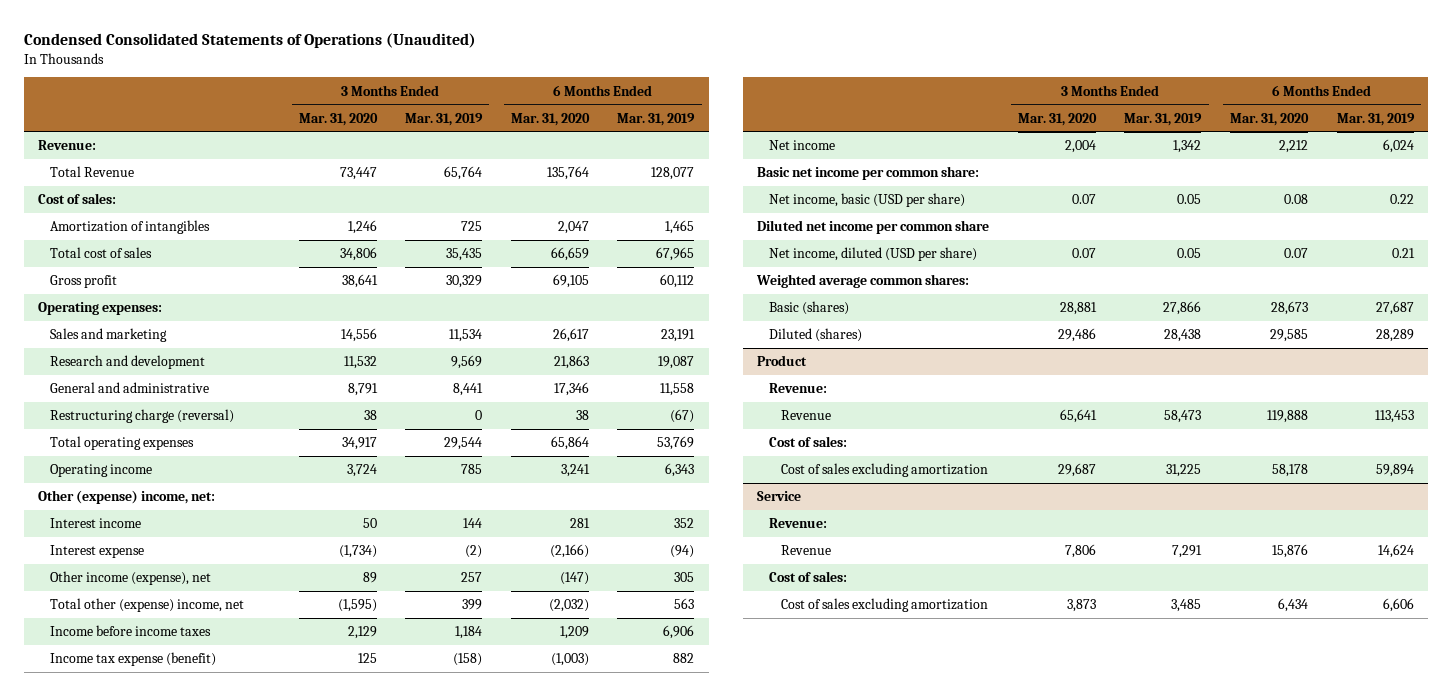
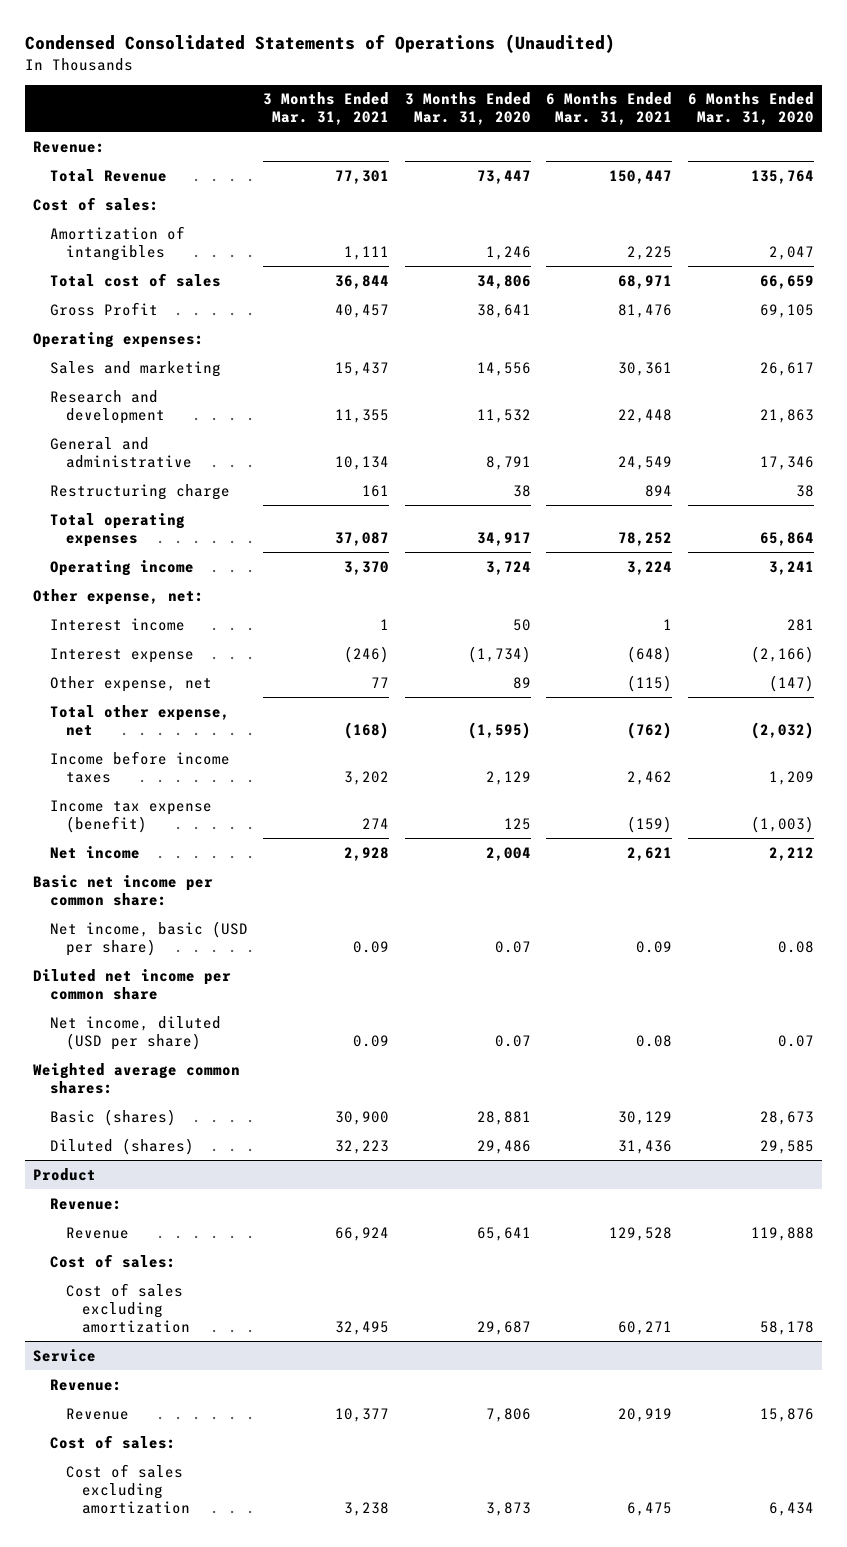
- | 3 Months Ended Mar. 31, 2020 | 3 Months Ended Mar. 31, 2019 | 6 Months Ended Mar. 31, 2020 | 6 Months Ended Mar. 31, 2019
+ | 3 Months Ended Mar. 31, 2021 | 3 Months Ended Mar. 31, 2020 | 6 Months Ended Mar. 31, 2021 | 6 Months Ended Mar. 31, 2020
- Gross profit | 38,641 | 30,329 | 69,105 | 60,112
+ Gross Profit | 40,457 | 38,641 | 81,476 | 69,105
- Restructuring charge (reversal) | 38 | 0 | 38 | (67)
+ Restructuring charge | 161 | 38 | 894 | 38
- Other (expense) income, net:
+ Other expense, net:
- Other income (expense), net | 89 | 257 | (147) | 305
- Total other (expense) income, net | (1,595) | 399 | (2,032) | 563
+ Other expense, net | 77 | 89 | (115) | (147)
+ Total other expense, net | (168) | (1,595) | (762) | (2,032)

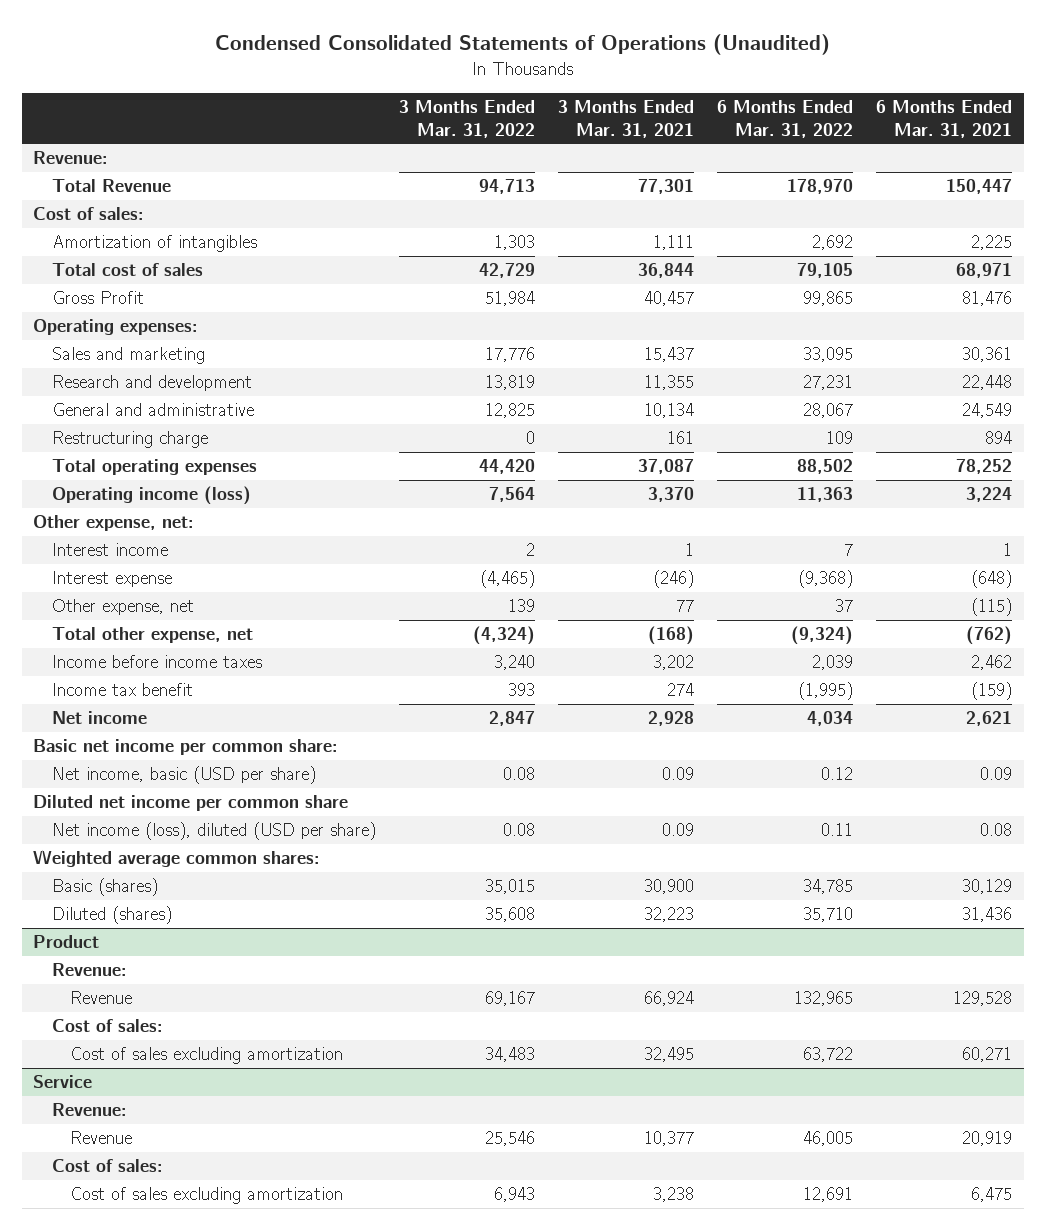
- | 3 Months Ended Mar. 31, 2021 | 3 Months Ended Mar. 31, 2020 | 6 Months Ended Mar. 31, 2021 | 6 Months Ended Mar. 31, 2020
+ | 3 Months Ended Mar. 31, 2022 | 3 Months Ended Mar. 31, 2021 | 6 Months Ended Mar. 31, 2022 | 6 Months Ended Mar. 31, 2021
- Operating income | 3,370 | 3,724 | 3,224 | 3,241
+ Operating income (loss) | 7,564 | 3,370 | 11,363 | 3,224
- Income tax expense (benefit) | 274 | 125 | (159) | (1,003)
+ Income tax benefit | 393 | 274 | (1,995) | (159)
- Net income, diluted (USD per share) | 0.09 | 0.07 | 0.08 | 0.07
+ Net income (loss), diluted (USD per share) | 0.08 | 0.09 | 0.11 | 0.08

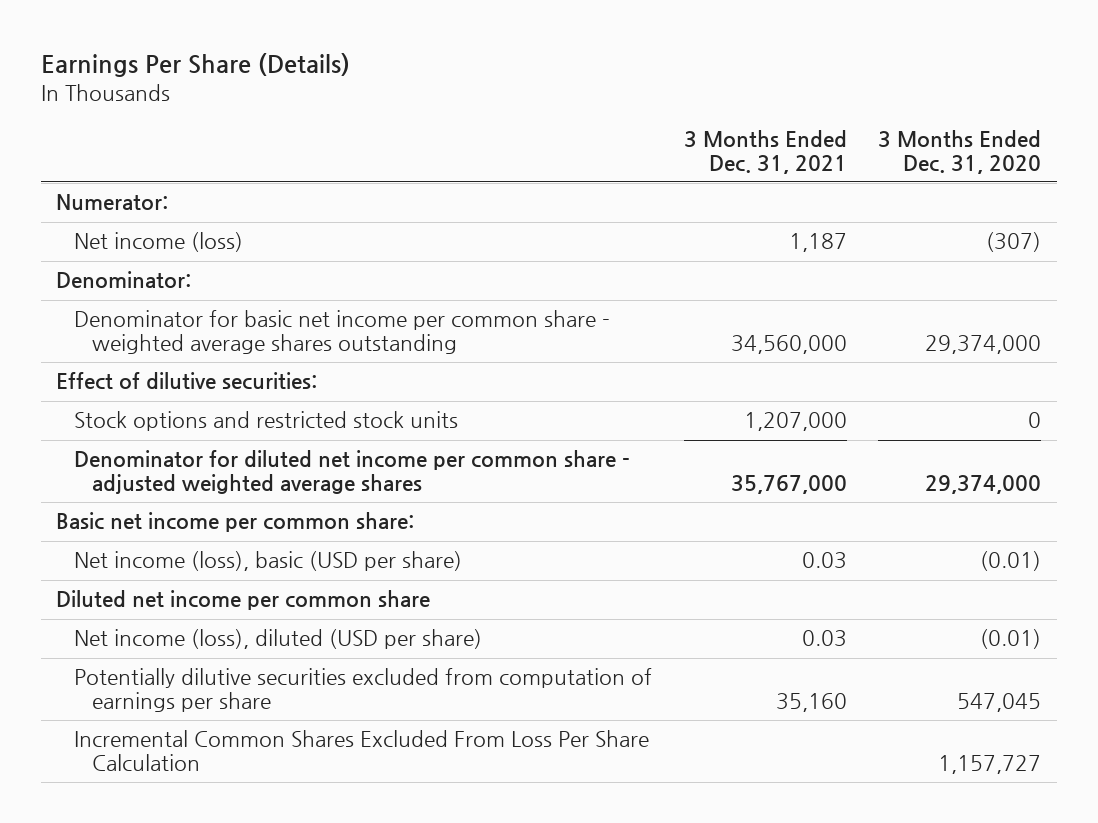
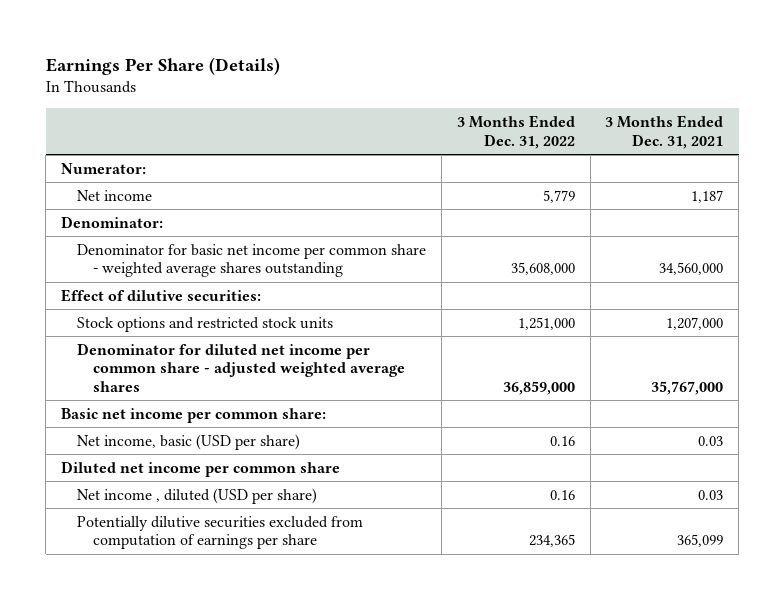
- | 3 Months Ended Dec. 31, 2021 | 3 Months Ended Dec. 31, 2020
+ | 3 Months Ended Dec. 31, 2022 | 3 Months Ended Dec. 31, 2021
- Net income (loss) | 1,187 | (307)
+ Net income | 5,779 | 1,187
- Net income (loss), basic (USD per share) | 0.03 | (0.01)
+ Net income, basic (USD per share) | 0.16 | 0.03
- Net income (loss), diluted (USD per share) | 0.03 | (0.01)
- Potentially dilutive securities excluded from computation of earnings per share | 35,160 | 547,045
- Incremental Common Shares Excluded From Loss Per Share Calculation | | 1,157,727
+ Net income , diluted (USD per share) | 0.16 | 0.03
+ Potentially dilutive securities excluded from computation of earnings per share | 234,365 | 365,099

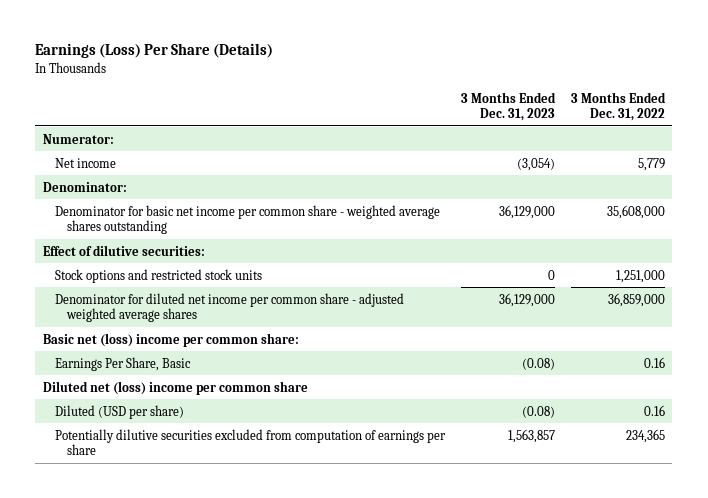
- Earnings Per Share (Details)
+ Earnings (Loss) Per Share (Details)
- | 3 Months Ended Dec. 31, 2022 | 3 Months Ended Dec. 31, 2021
+ | 3 Months Ended Dec. 31, 2023 | 3 Months Ended Dec. 31, 2022
- Basic net income per common share:
- Net income, basic (USD per share) | 0.16 | 0.03
- Diluted net income per common share
- Net income , diluted (USD per share) | 0.16 | 0.03
+ Basic net (loss) income per common share:
+ Earnings Per Share, Basic | (0.08) | 0.16
+ Diluted net (loss) income per common share
+ Diluted (USD per share) | (0.08) | 0.16

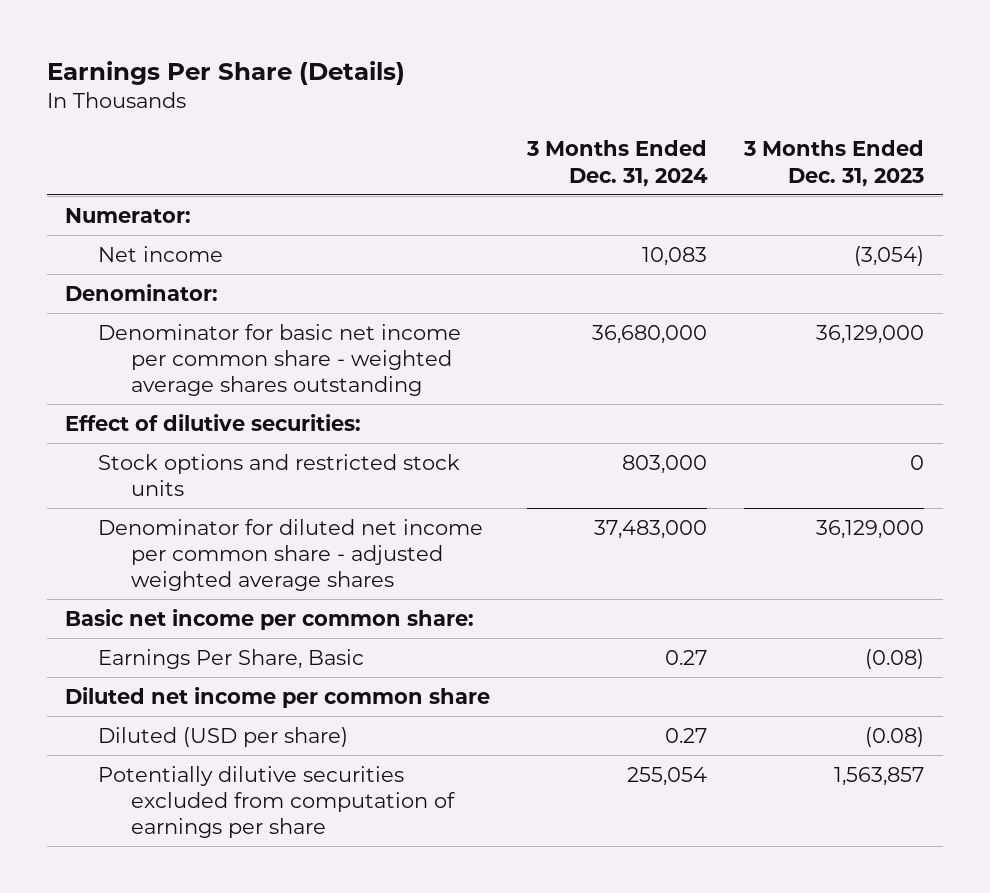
- Earnings (Loss) Per Share (Details)
+ Earnings Per Share (Details)
- | 3 Months Ended Dec. 31, 2023 | 3 Months Ended Dec. 31, 2022
+ | 3 Months Ended Dec. 31, 2024 | 3 Months Ended Dec. 31, 2023
- Basic net (loss) income per common share:
+ Basic net income per common share:
- Diluted net (loss) income per common share
+ Diluted net income per common share

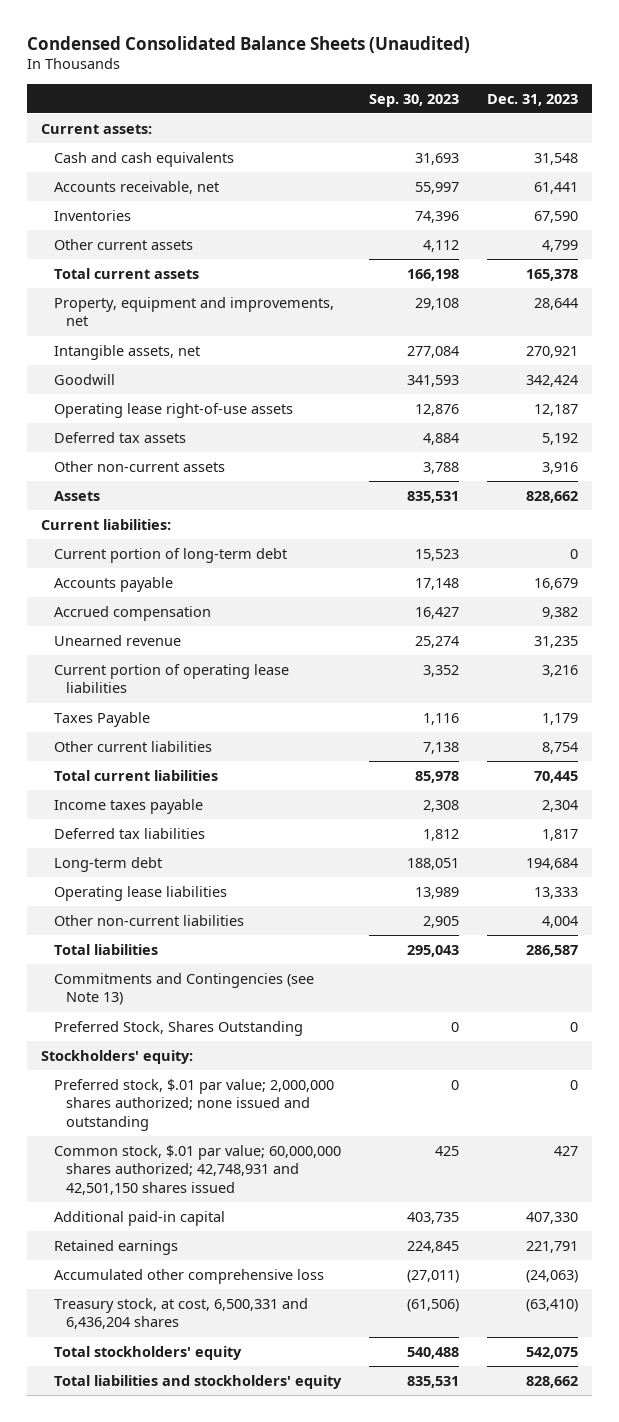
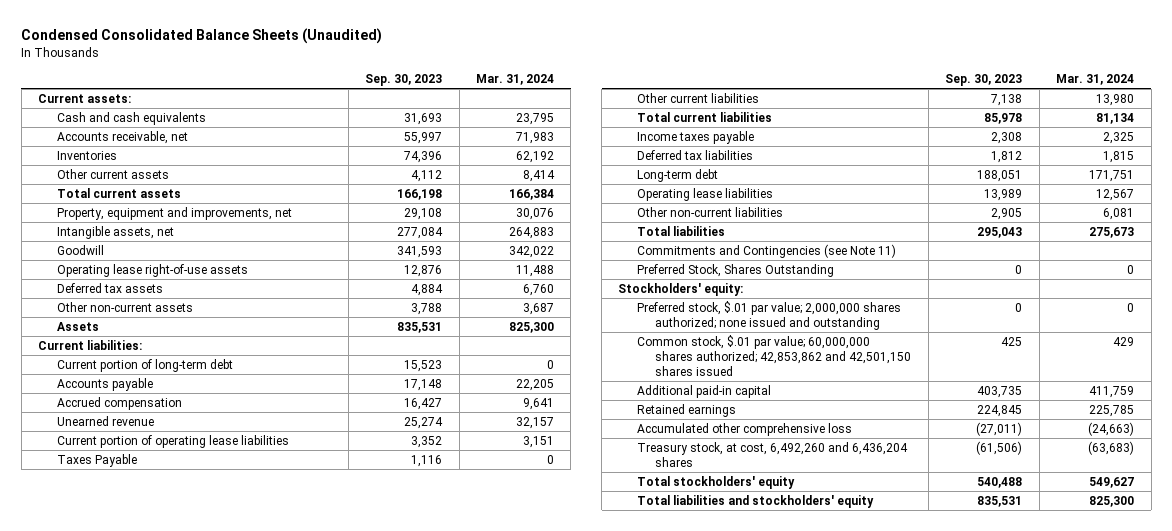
- | Sep. 30, 2023 | Dec. 31, 2023
+ | Sep. 30, 2023 | Mar. 31, 2024
- Commitments and Contingencies (see Note 13)
+ Commitments and Contingencies (see Note 11)
- Common stock, $.01 par value; 60,000,000 shares authorized; 42,748,931 and 42,501,150 shares issued | 425 | 427
+ Common stock, $.01 par value; 60,000,000 shares authorized; 42,853,862 and 42,501,150 shares issued | 425 | 429
- Treasury stock, at cost, 6,500,331 and 6,436,204 shares | (61,506) | (63,410)
+ Treasury stock, at cost, 6,492,260 and 6,436,204 shares | (61,506) | (63,683)

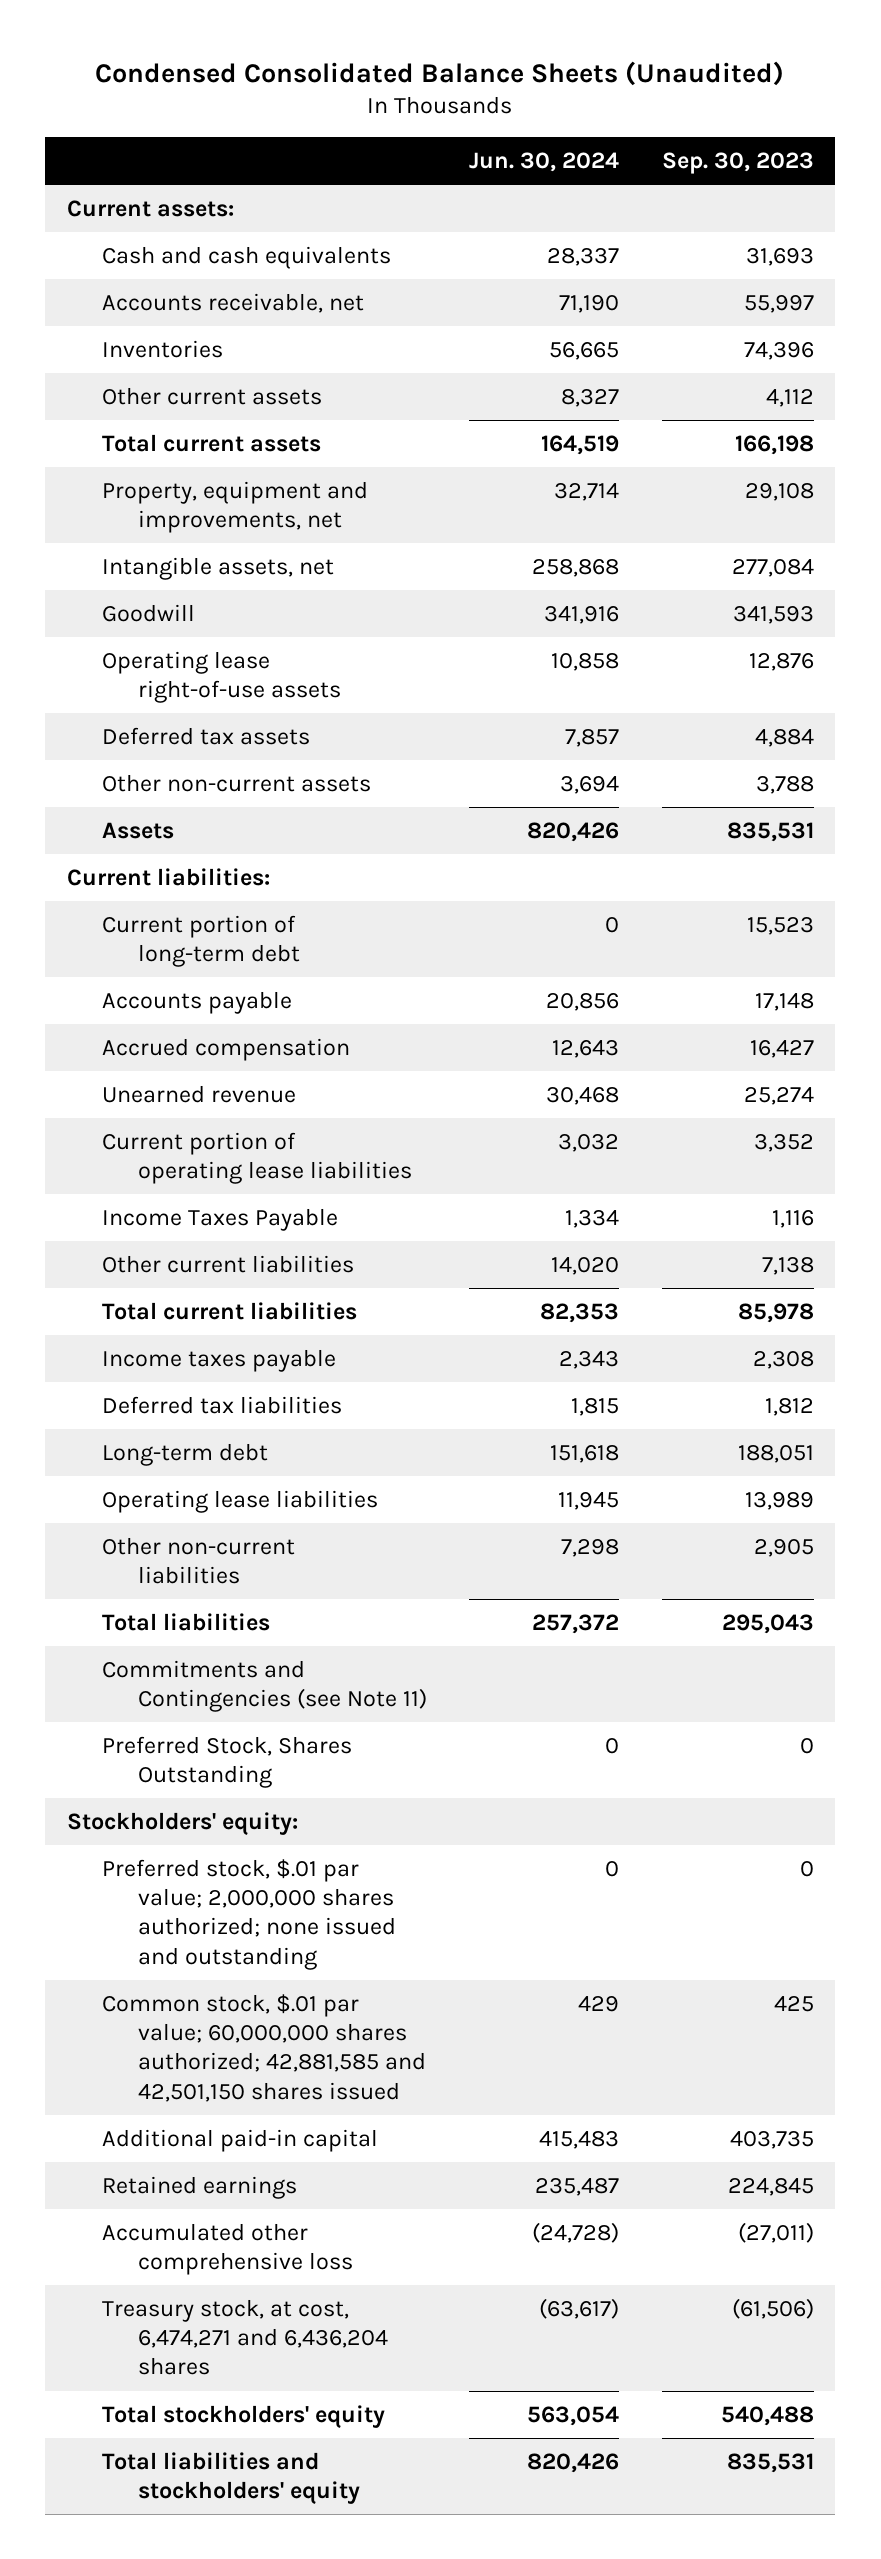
- | Sep. 30, 2023 | Mar. 31, 2024
+ | Jun. 30, 2024 | Sep. 30, 2023
- Taxes Payable | 1,116 | 0
+ Income Taxes Payable | 1,334 | 1,116
- Common stock, $.01 par value; 60,000,000 shares authorized; 42,853,862 and 42,501,150 shares issued | 425 | 429
+ Common stock, $.01 par value; 60,000,000 shares authorized; 42,881,585 and 42,501,150 shares issued | 429 | 425
- Treasury stock, at cost, 6,492,260 and 6,436,204 shares | (61,506) | (63,683)
+ Treasury stock, at cost, 6,474,271 and 6,436,204 shares | (63,617) | (61,506)

